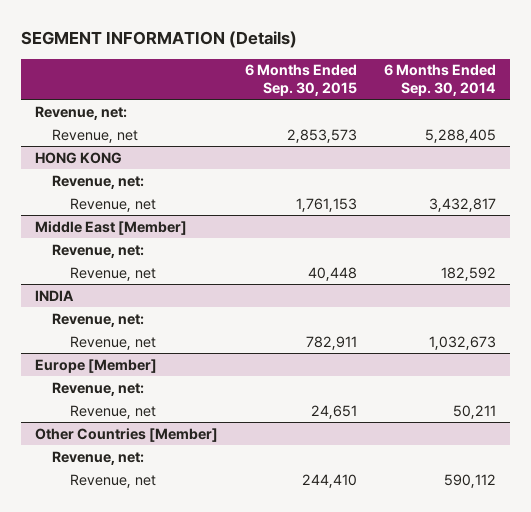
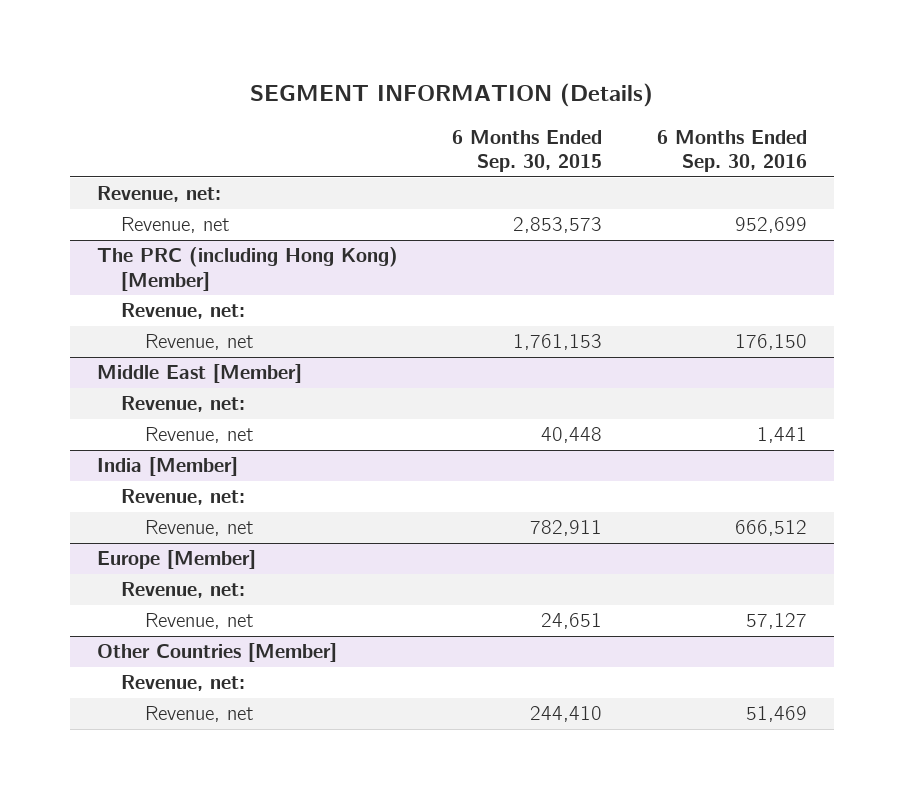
- | 6 Months Ended Sep. 30, 2015 | 6 Months Ended Sep. 30, 2014
+ | 6 Months Ended Sep. 30, 2015 | 6 Months Ended Sep. 30, 2016
- HONG KONG
+ The PRC (including Hong Kong) [Member]
- INDIA
+ India [Member]

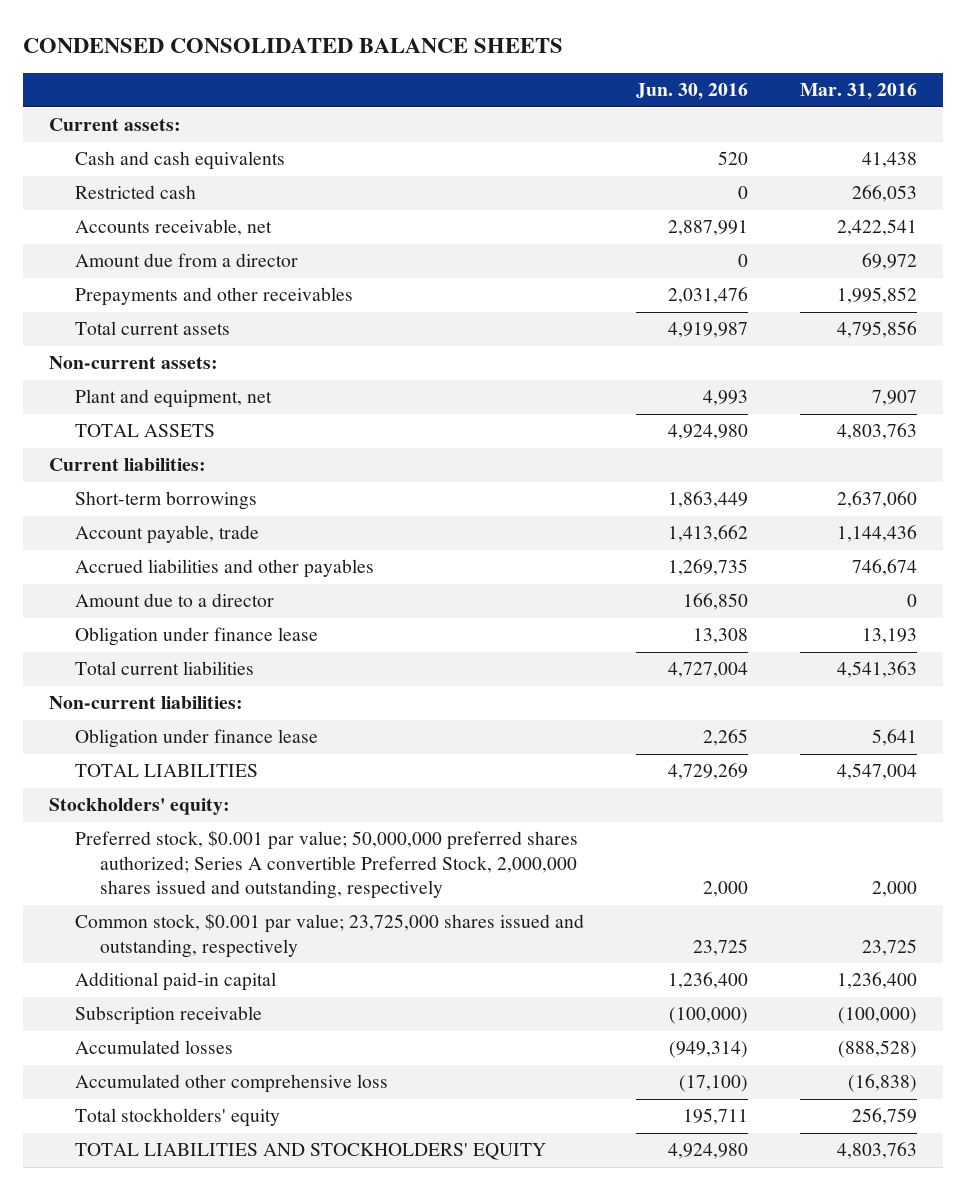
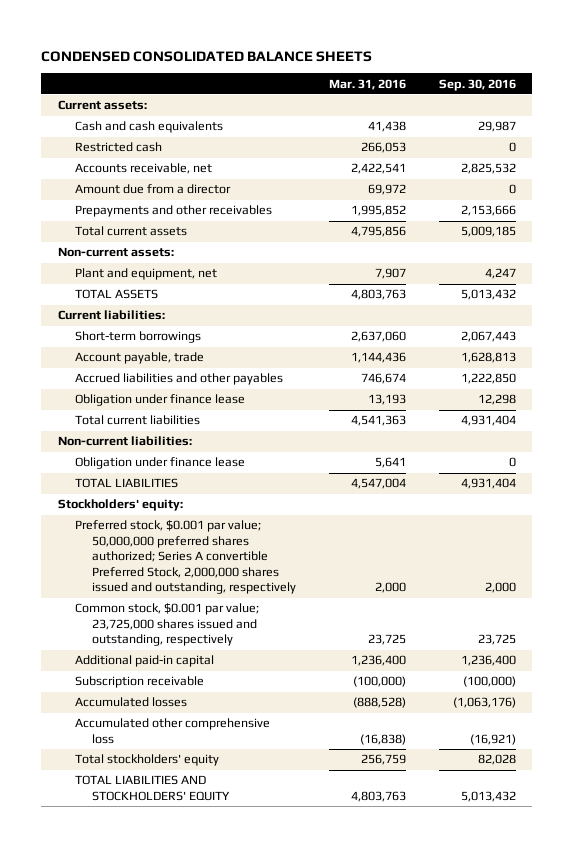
- | Jun. 30, 2016 | Mar. 31, 2016
+ | Mar. 31, 2016 | Sep. 30, 2016
- Amount due to a director | 166,850 | 0

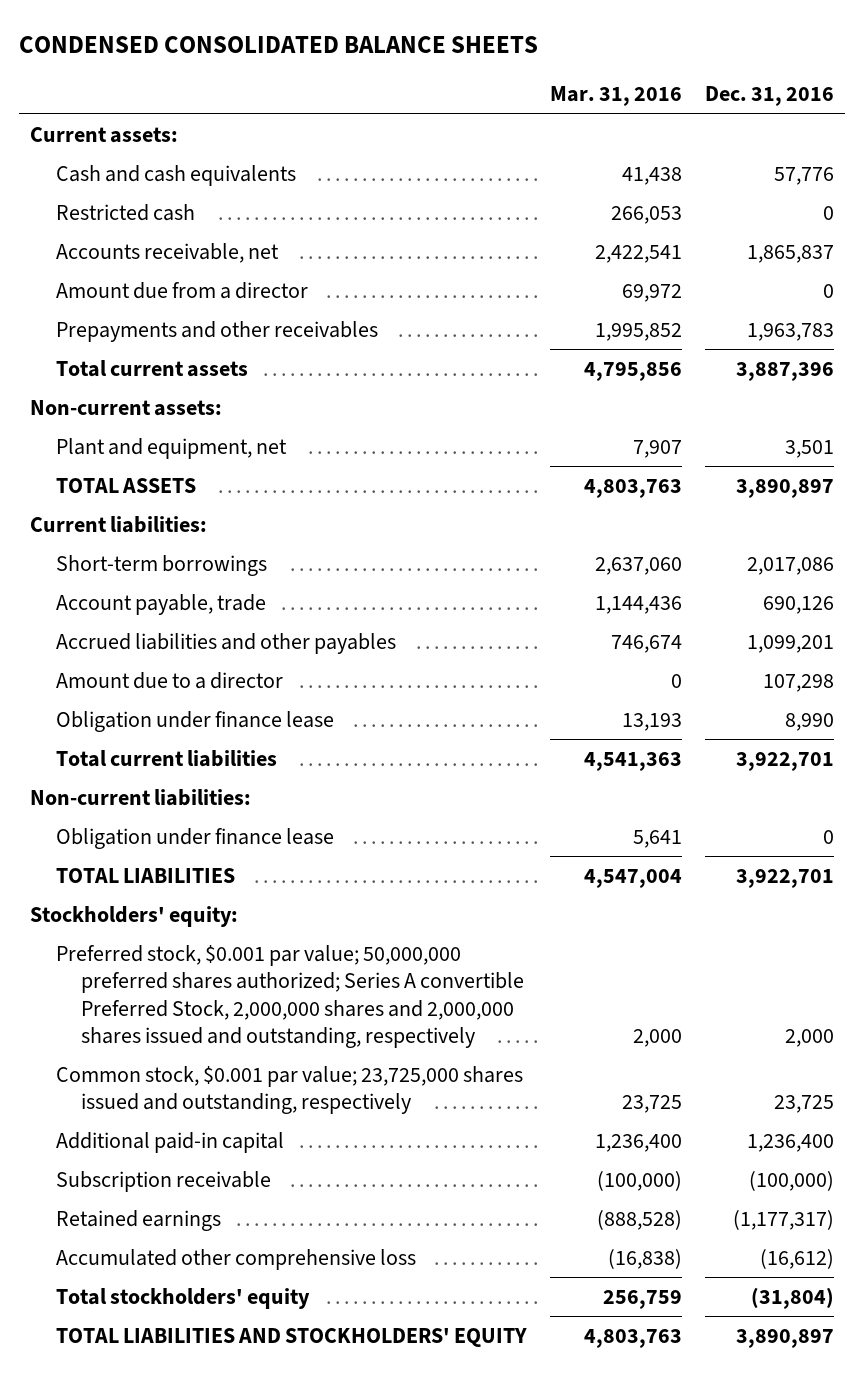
- | Mar. 31, 2016 | Sep. 30, 2016
+ | Mar. 31, 2016 | Dec. 31, 2016
+ Amount due to a director | 0 | 107,298
- Preferred stock, $0.001 par value; 50,000,000 preferred shares authorized; Series A convertible Preferred Stock, 2,000,000 shares issued and outstanding, respectively | 2,000 | 2,000
+ Preferred stock, $0.001 par value; 50,000,000 preferred shares authorized; Series A convertible Preferred Stock, 2,000,000 shares and 2,000,000 shares issued and outstanding, respectively | 2,000 | 2,000
- Accumulated losses | (888,528) | (1,063,176)
+ Retained earnings | (888,528) | (1,177,317)

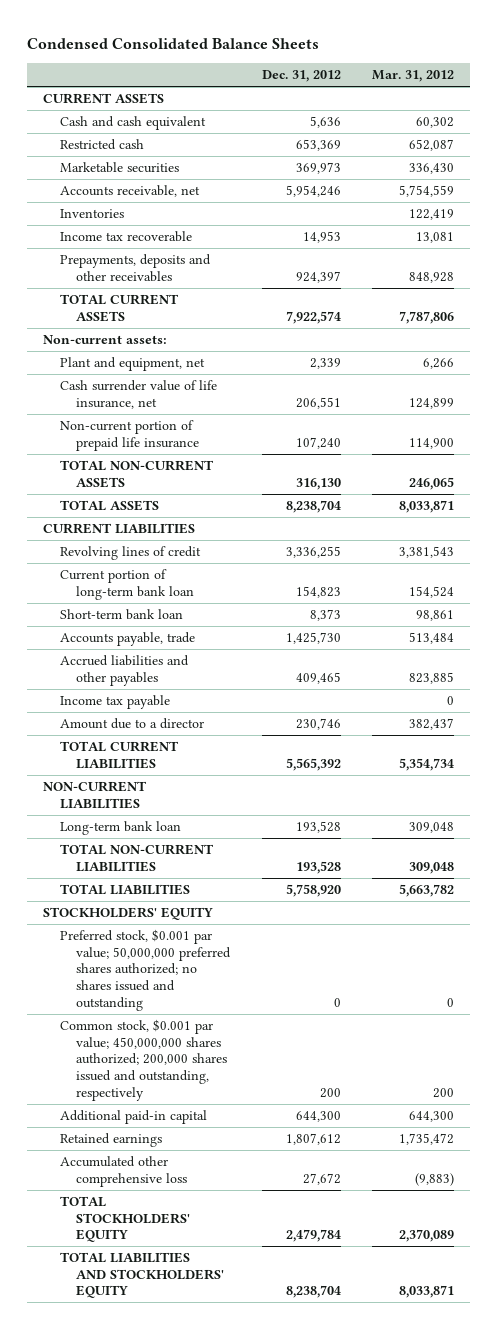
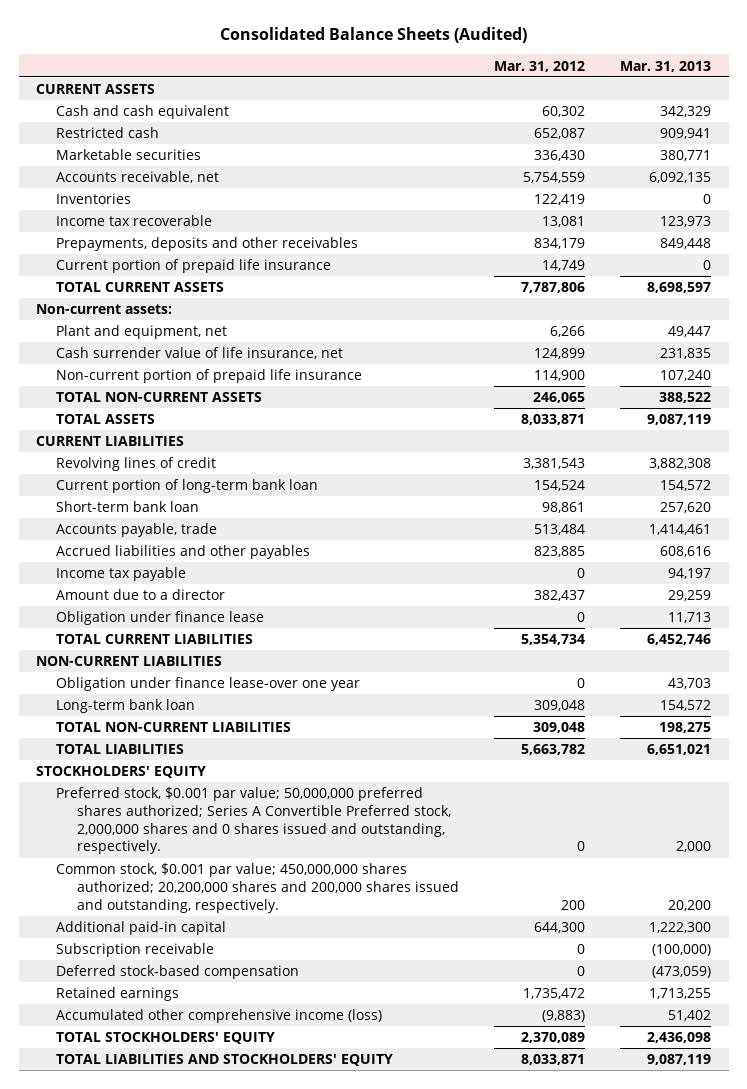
- Condensed Consolidated Balance Sheets
+ Consolidated Balance Sheets (Audited)
- | Dec. 31, 2012 | Mar. 31, 2012
+ | Mar. 31, 2012 | Mar. 31, 2013
- Prepayments, deposits and other receivables | 924,397 | 848,928
+ Prepayments, deposits and other receivables | 834,179 | 849,448
+ Current portion of prepaid life insurance | 14,749 | 0
+ Obligation under finance lease | 0 | 11,713
+ Obligation under finance lease-over one year | 0 | 43,703
- Preferred stock, $0.001 par value; 50,000,000 preferred shares authorized; no shares issued and outstanding | 0 | 0
- Common stock, $0.001 par value; 450,000,000 shares authorized; 200,000 shares issued and outstanding, respectively | 200 | 200
+ Preferred stock, $0.001 par value; 50,000,000 preferred shares authorized; Series A Convertible Preferred stock, 2,000,000 shares and 0 shares issued and outstanding, respectively. | 0 | 2,000
+ Common stock, $0.001 par value; 450,000,000 shares authorized; 20,200,000 shares and 200,000 shares issued and outstanding, respectively. | 200 | 20,200
+ Subscription receivable | 0 | (100,000)
+ Deferred stock-based compensation | 0 | (473,059)
- Accumulated other comprehensive loss | 27,672 | (9,883)
+ Accumulated other comprehensive income (loss) | (9,883) | 51,402

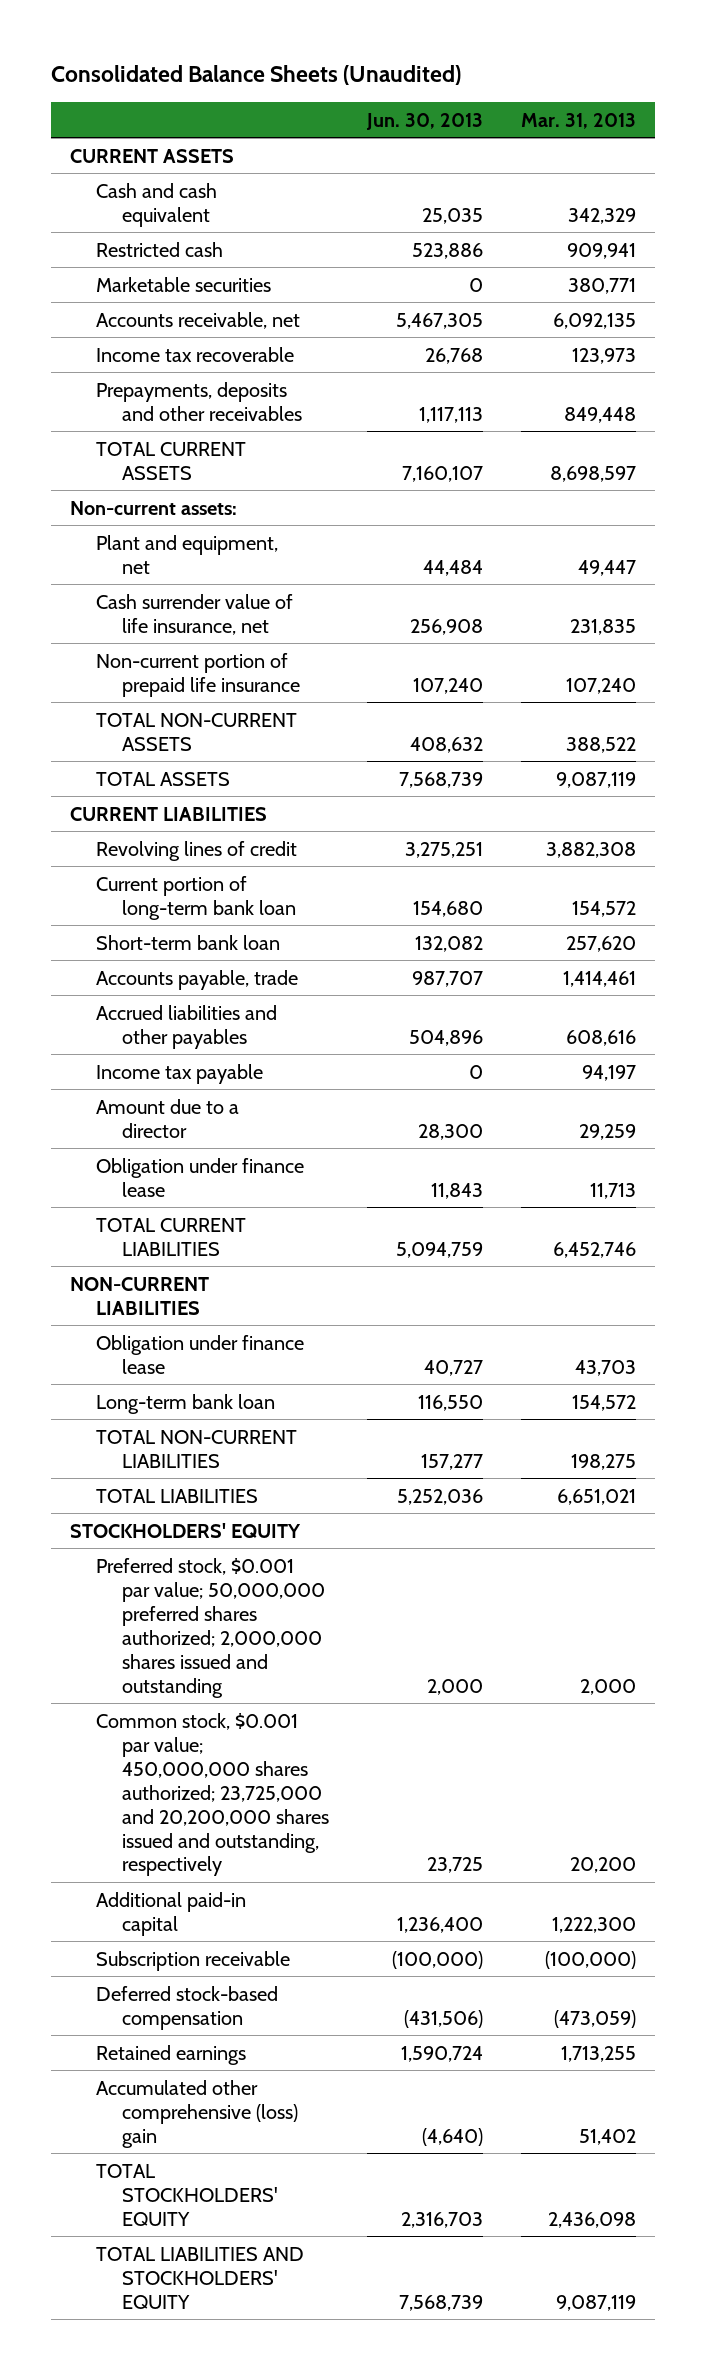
- Consolidated Balance Sheets (Audited)
+ Consolidated Balance Sheets (Unaudited)
- | Mar. 31, 2012 | Mar. 31, 2013
+ | Jun. 30, 2013 | Mar. 31, 2013
- Inventories | 122,419 | 0
- Current portion of prepaid life insurance | 14,749 | 0
- Obligation under finance lease-over one year | 0 | 43,703
+ Obligation under finance lease | 40,727 | 43,703
- Preferred stock, $0.001 par value; 50,000,000 preferred shares authorized; Series A Convertible Preferred stock, 2,000,000 shares and 0 shares issued and outstanding, respectively. | 0 | 2,000
- Common stock, $0.001 par value; 450,000,000 shares authorized; 20,200,000 shares and 200,000 shares issued and outstanding, respectively. | 200 | 20,200
+ Preferred stock, $0.001 par value; 50,000,000 preferred shares authorized; 2,000,000 shares issued and outstanding | 2,000 | 2,000
+ Common stock, $0.001 par value; 450,000,000 shares authorized; 23,725,000 and 20,200,000 shares issued and outstanding, respectively | 23,725 | 20,200
- Accumulated other comprehensive income (loss) | (9,883) | 51,402
+ Accumulated other comprehensive (loss) gain | (4,640) | 51,402

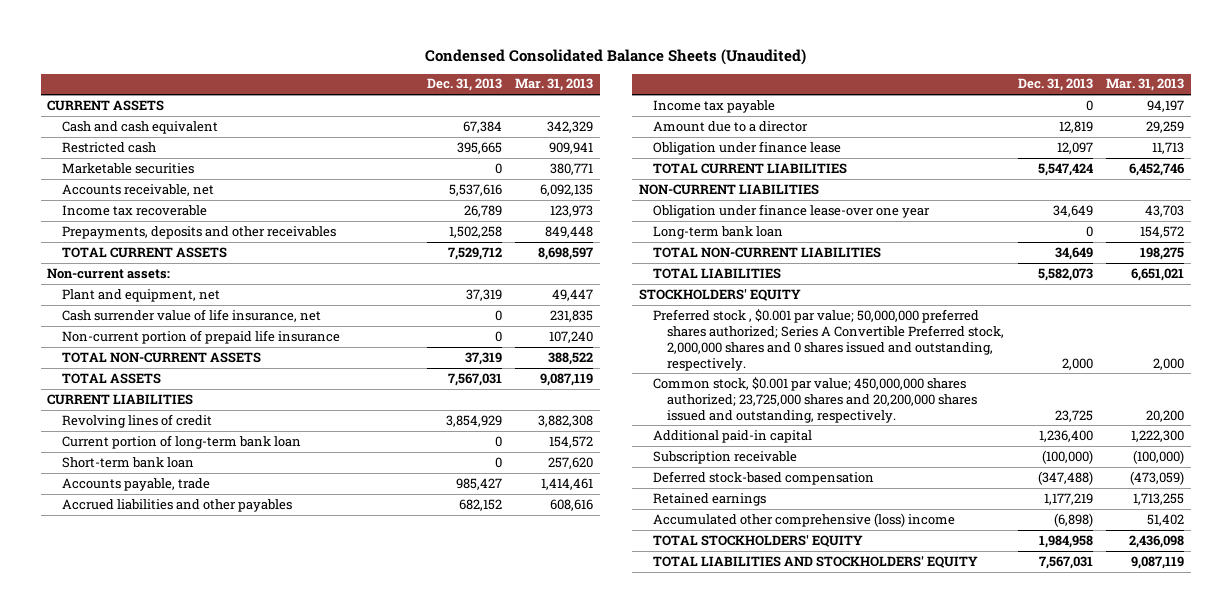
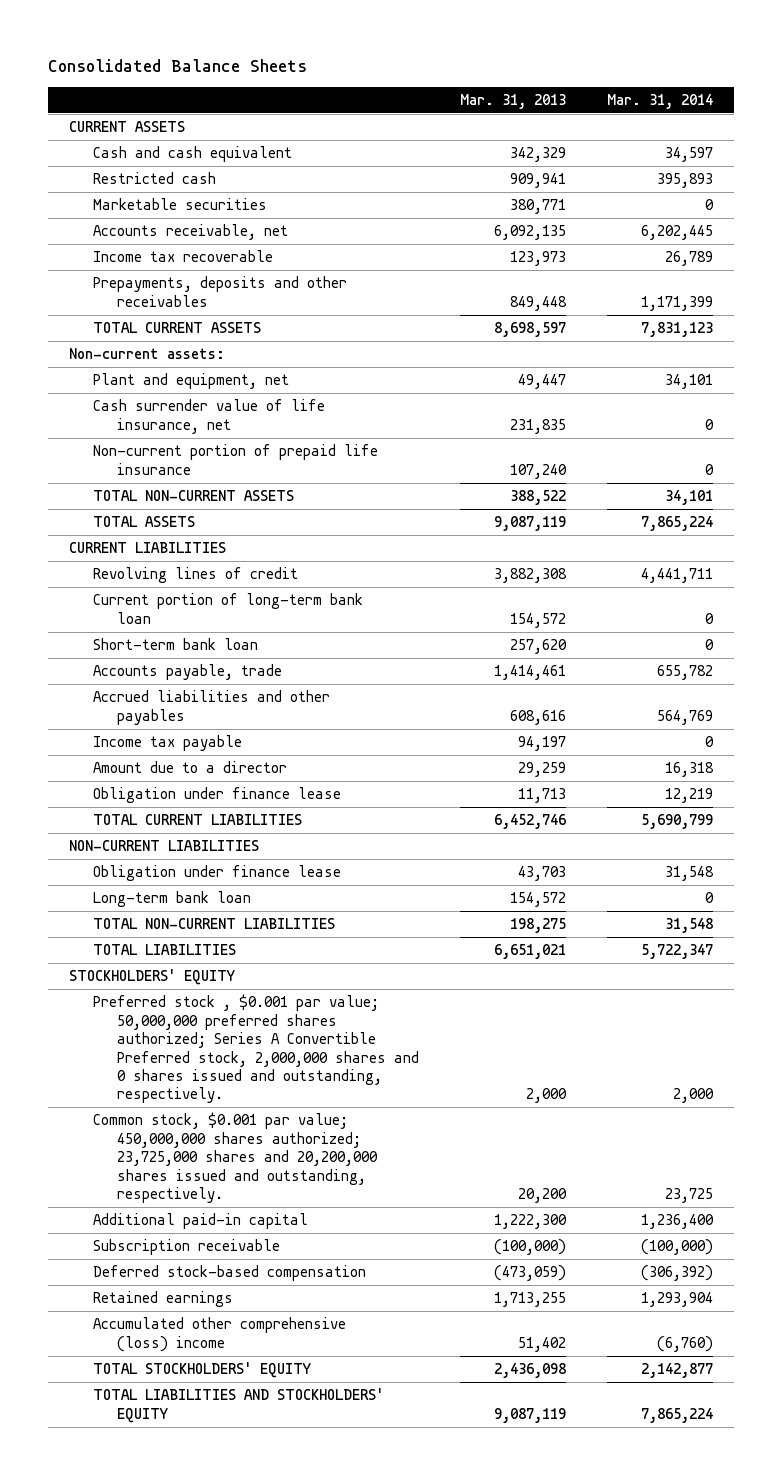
- Condensed Consolidated Balance Sheets (Unaudited)
+ Consolidated Balance Sheets
- | Dec. 31, 2013 | Mar. 31, 2013
+ | Mar. 31, 2013 | Mar. 31, 2014
- Obligation under finance lease-over one year | 34,649 | 43,703
+ Obligation under finance lease | 43,703 | 31,548

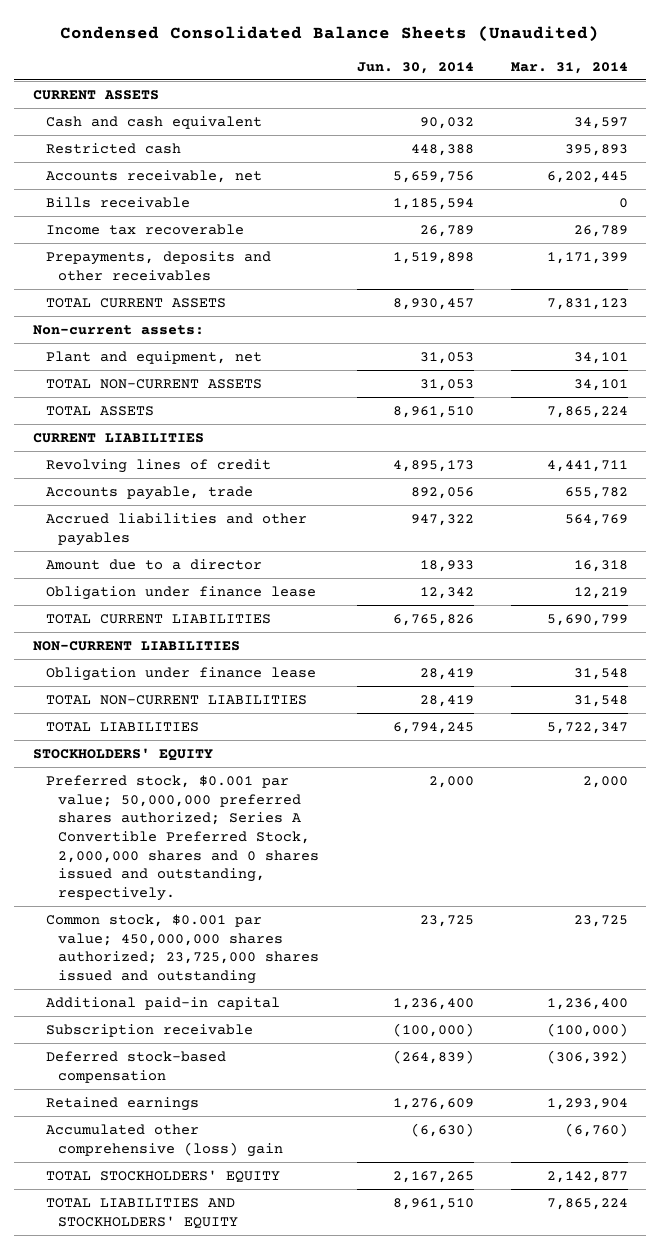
- Consolidated Balance Sheets
+ Condensed Consolidated Balance Sheets (Unaudited)
- | Mar. 31, 2013 | Mar. 31, 2014
+ | Jun. 30, 2014 | Mar. 31, 2014
- Marketable securities | 380,771 | 0
+ Bills receivable | 1,185,594 | 0
- Cash surrender value of life insurance, net | 231,835 | 0
- Non-current portion of prepaid life insurance | 107,240 | 0
- Current portion of long-term bank loan | 154,572 | 0
- Short-term bank loan | 257,620 | 0
- Income tax payable | 94,197 | 0
- Long-term bank loan | 154,572 | 0
- Preferred stock , $0.001 par value; 50,000,000 preferred shares authorized; Series A Convertible Preferred stock, 2,000,000 shares and 0 shares issued and outstanding, respectively. | 2,000 | 2,000
- Common stock, $0.001 par value; 450,000,000 shares authorized; 23,725,000 shares and 20,200,000 shares issued and outstanding, respectively. | 20,200 | 23,725
+ Preferred stock, $0.001 par value; 50,000,000 preferred shares authorized; Series A Convertible Preferred Stock, 2,000,000 shares and 0 shares issued and outstanding, respectively. | 2,000 | 2,000
+ Common stock, $0.001 par value; 450,000,000 shares authorized; 23,725,000 shares issued and outstanding | 23,725 | 23,725
- Accumulated other comprehensive (loss) income | 51,402 | (6,760)
+ Accumulated other comprehensive (loss) gain | (6,630) | (6,760)

